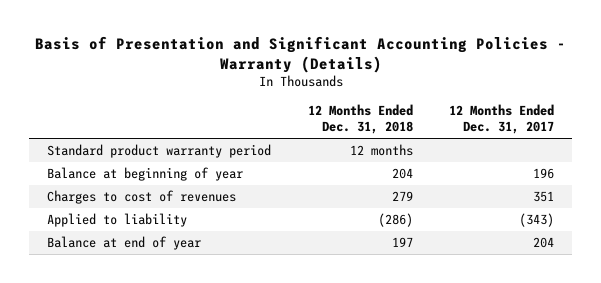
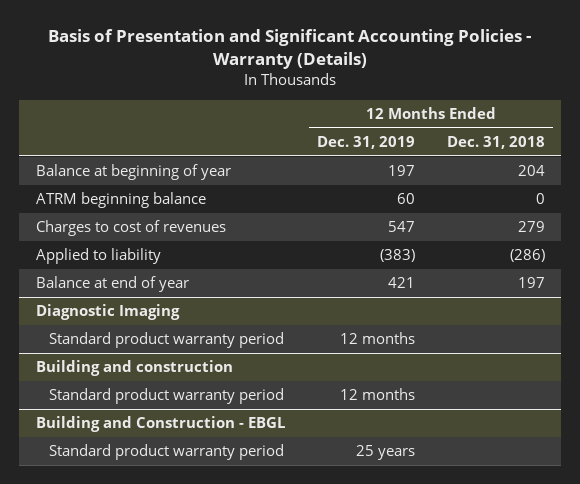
- | 12 Months Ended Dec. 31, 2018 | 12 Months Ended Dec. 31, 2017
+ | 12 Months Ended Dec. 31, 2019 | 12 Months Ended Dec. 31, 2018
- Standard product warranty period | 12 months |
+ ATRM beginning balance | 60 | 0
+ Diagnostic Imaging
+ Standard product warranty period | 12 months |
+ Building and construction
+ Standard product warranty period | 12 months |
+ Building and Construction - EBGL
+ Standard product warranty period | 25 years |

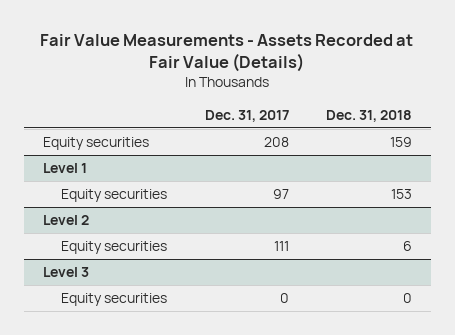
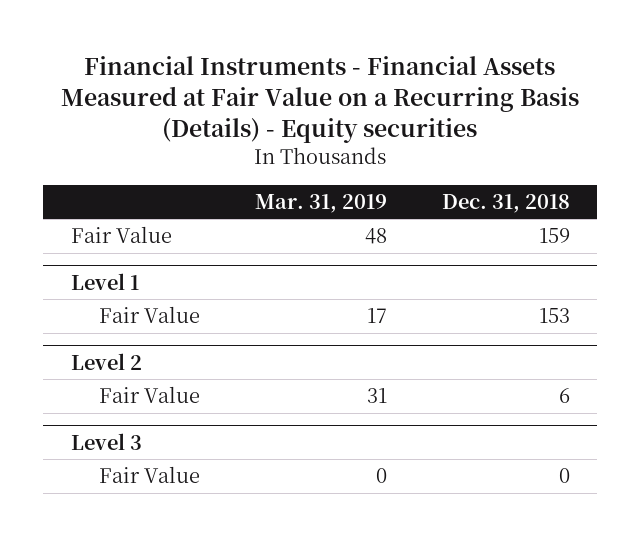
- Fair Value Measurements - Assets Recorded at Fair Value (Details)
+ Financial Instruments - Financial Assets Measured at Fair Value on a Recurring Basis (Details) - Equity securities
- | Dec. 31, 2017 | Dec. 31, 2018
+ | Mar. 31, 2019 | Dec. 31, 2018
- Equity securities | 208 | 159
+ Fair Value | 48 | 159
@ Level 1
- Equity securities | 97 | 153
+ Fair Value | 17 | 153
@ Level 2
- Equity securities | 111 | 6
+ Fair Value | 31 | 6
@ Level 3
- Equity securities | 0 | 0
+ Fair Value | 0 | 0

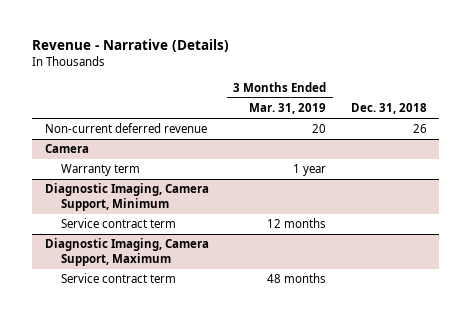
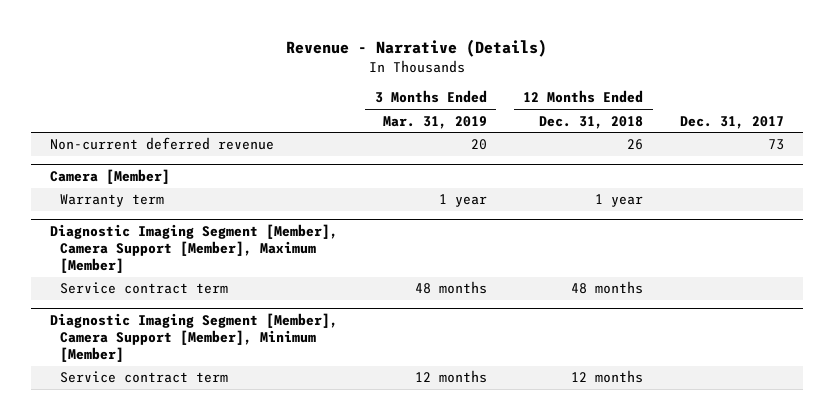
- | 3 Months Ended Mar. 31, 2019 | Dec. 31, 2018
+ | 3 Months Ended Mar. 31, 2019 | 12 Months Ended Dec. 31, 2018 | Dec. 31, 2017
- Camera
+ Camera [Member]
- Diagnostic Imaging, Camera Support, Minimum
- Service contract term | 12 months |
- Diagnostic Imaging, Camera Support, Maximum
+ Diagnostic Imaging Segment [Member], Camera Support [Member], Maximum [Member]
+ Diagnostic Imaging Segment [Member], Camera Support [Member], Minimum [Member]
+ Service contract term | 12 months | 12 months |

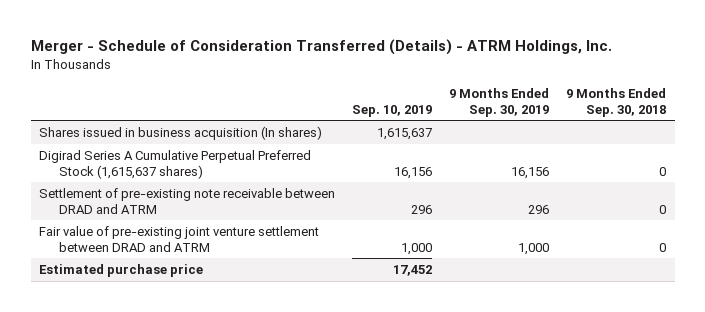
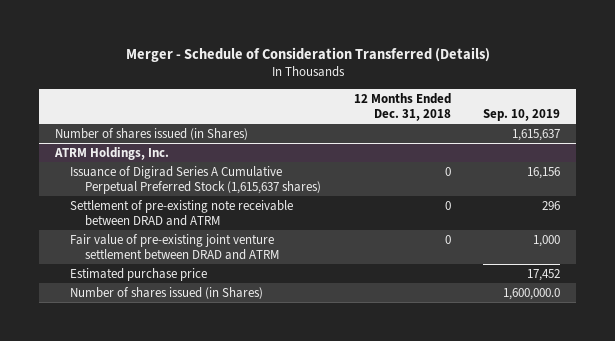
- Merger - Schedule of Consideration Transferred (Details) - ATRM Holdings, Inc.
+ Merger - Schedule of Consideration Transferred (Details)
- | Sep. 10, 2019 | 9 Months Ended Sep. 30, 2019 | 9 Months Ended Sep. 30, 2018
+ | 12 Months Ended Dec. 31, 2018 | Sep. 10, 2019
- Shares issued in business acquisition (In shares) | 1,615,637 | |
- Digirad Series A Cumulative Perpetual Preferred Stock (1,615,637 shares) | 16,156 | 16,156 | 0
+ Number of shares issued (in Shares) | | 1,615,637
+ ATRM Holdings, Inc.
+ Issuance of Digirad Series A Cumulative Perpetual Preferred Stock (1,615,637 shares) | 0 | 16,156
+ Number of shares issued (in Shares) | | 1,600,000.0

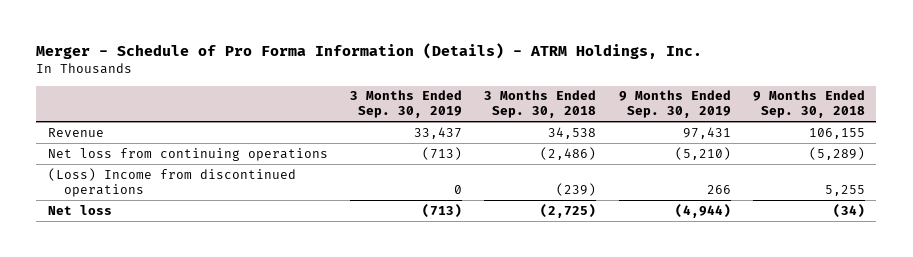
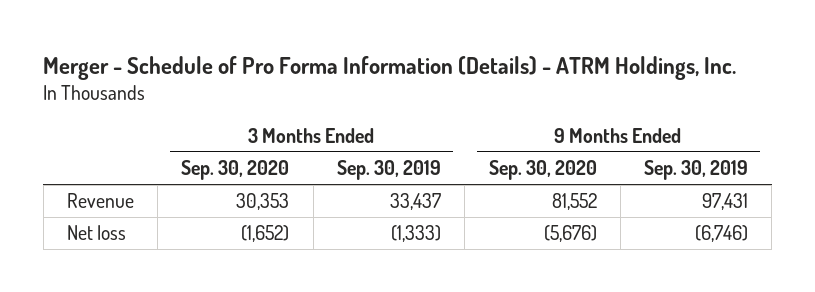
- | 3 Months Ended Sep. 30, 2019 | 3 Months Ended Sep. 30, 2018 | 9 Months Ended Sep. 30, 2019 | 9 Months Ended Sep. 30, 2018
+ | 3 Months Ended Sep. 30, 2020 | 3 Months Ended Sep. 30, 2019 | 9 Months Ended Sep. 30, 2020 | 9 Months Ended Sep. 30, 2019
- Net loss from continuing operations | (713) | (2,486) | (5,210) | (5,289)
- (Loss) Income from discontinued operations | 0 | (239) | 266 | 5,255
- Net loss | (713) | (2,725) | (4,944) | (34)
+ Net loss | (1,652) | (1,333) | (5,676) | (6,746)

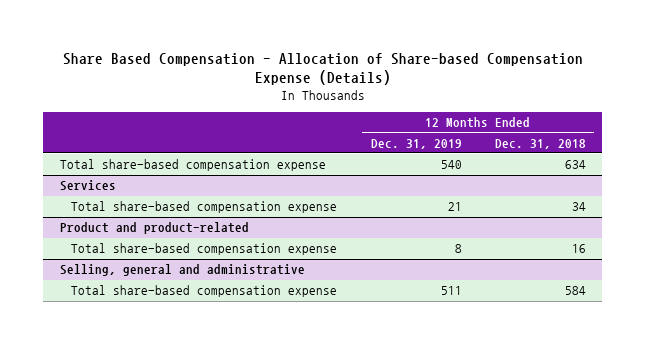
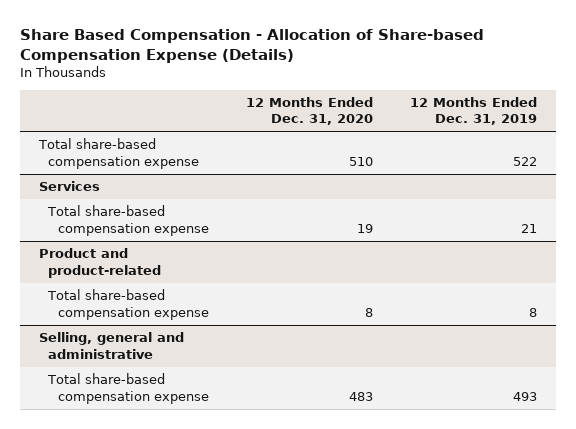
- | 12 Months Ended Dec. 31, 2019 | 12 Months Ended Dec. 31, 2018
+ | 12 Months Ended Dec. 31, 2020 | 12 Months Ended Dec. 31, 2019
- Total share-based compensation expense | 540 | 634
+ Total share-based compensation expense | 510 | 522
@ Selling, general and administrative
- Total share-based compensation expense | 511 | 584
+ Total share-based compensation expense | 483 | 493

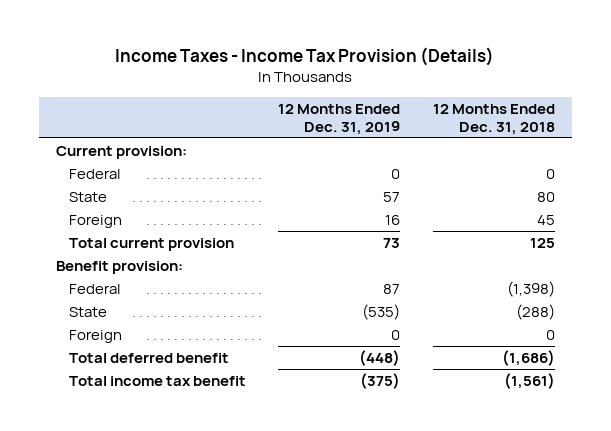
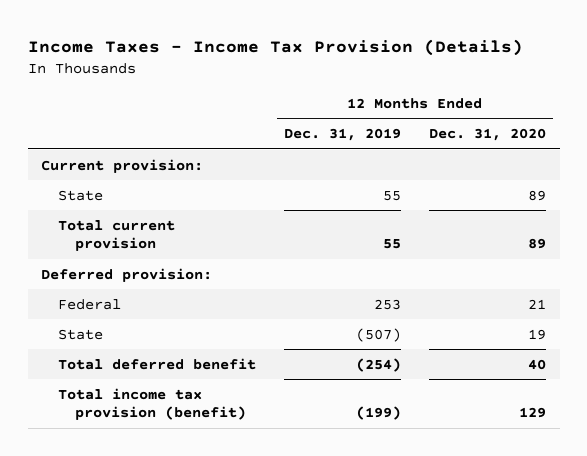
- | 12 Months Ended Dec. 31, 2019 | 12 Months Ended Dec. 31, 2018
+ | 12 Months Ended Dec. 31, 2019 | 12 Months Ended Dec. 31, 2020
- Federal | 0 | 0
- State | 57 | 80
- Foreign | 16 | 45
- Total current provision | 73 | 125
- Benefit provision:
- Federal | 87 | (1,398)
- State | (535) | (288)
- Foreign | 0 | 0
- Total deferred benefit | (448) | (1,686)
- Total income tax benefit | (375) | (1,561)
+ State | 55 | 89
+ Total current provision | 55 | 89
+ Deferred provision:
+ Federal | 253 | 21
+ State | (507) | 19
+ Total deferred benefit | (254) | 40
+ Total income tax provision (benefit) | (199) | 129

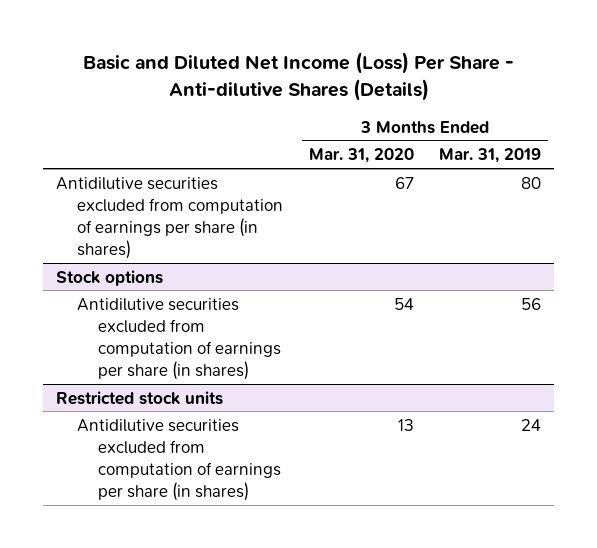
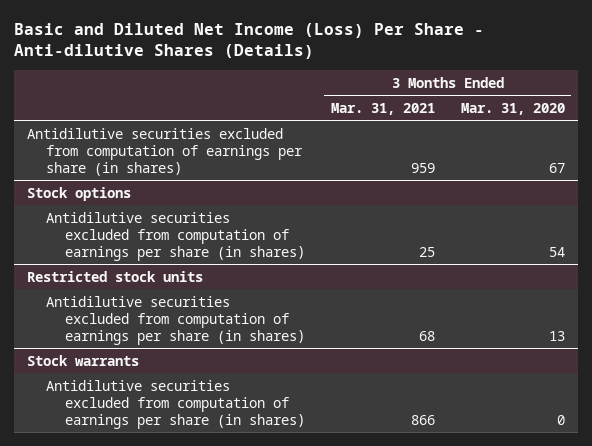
- | 3 Months Ended Mar. 31, 2020 | 3 Months Ended Mar. 31, 2019
+ | 3 Months Ended Mar. 31, 2021 | 3 Months Ended Mar. 31, 2020
+ Stock warrants
+ Antidilutive securities excluded from computation of earnings per share (in shares) | 866 | 0

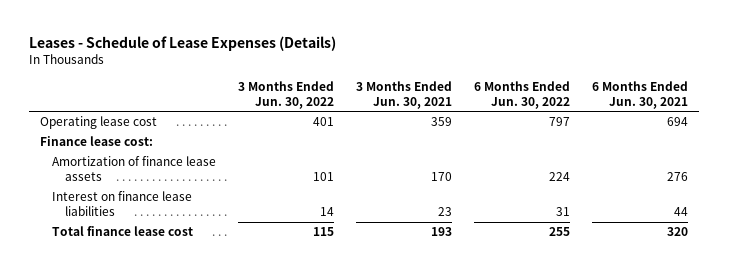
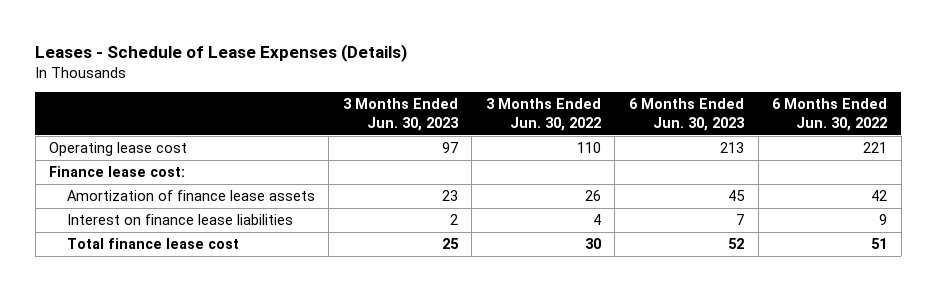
- | 3 Months Ended Jun. 30, 2022 | 3 Months Ended Jun. 30, 2021 | 6 Months Ended Jun. 30, 2022 | 6 Months Ended Jun. 30, 2021
+ | 3 Months Ended Jun. 30, 2023 | 3 Months Ended Jun. 30, 2022 | 6 Months Ended Jun. 30, 2023 | 6 Months Ended Jun. 30, 2022
- Operating lease cost | 401 | 359 | 797 | 694
+ Operating lease cost | 97 | 110 | 213 | 221
- Amortization of finance lease assets | 101 | 170 | 224 | 276
- Interest on finance lease liabilities | 14 | 23 | 31 | 44
- Total finance lease cost | 115 | 193 | 255 | 320
+ Amortization of finance lease assets | 23 | 26 | 45 | 42
+ Interest on finance lease liabilities | 2 | 4 | 7 | 9
+ Total finance lease cost | 25 | 30 | 52 | 51

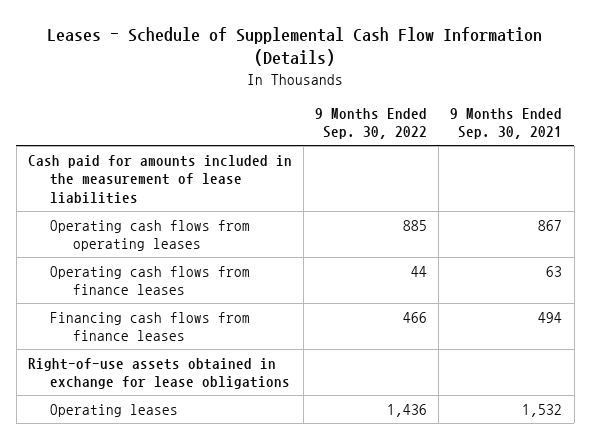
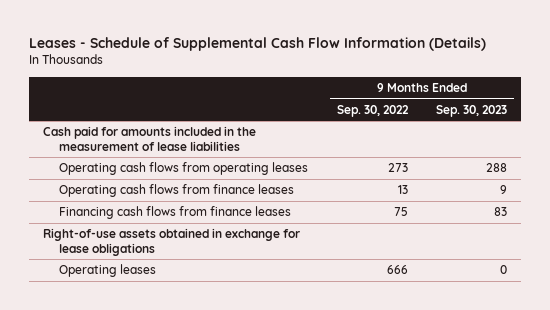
- | 9 Months Ended Sep. 30, 2022 | 9 Months Ended Sep. 30, 2021
+ | 9 Months Ended Sep. 30, 2022 | 9 Months Ended Sep. 30, 2023
- Operating cash flows from operating leases | 885 | 867
- Operating cash flows from finance leases | 44 | 63
- Financing cash flows from finance leases | 466 | 494
+ Operating cash flows from operating leases | 273 | 288
+ Operating cash flows from finance leases | 13 | 9
+ Financing cash flows from finance leases | 75 | 83
- Operating leases | 1,436 | 1,532
+ Operating leases | 666 | 0

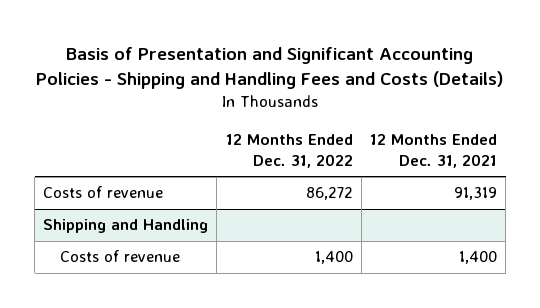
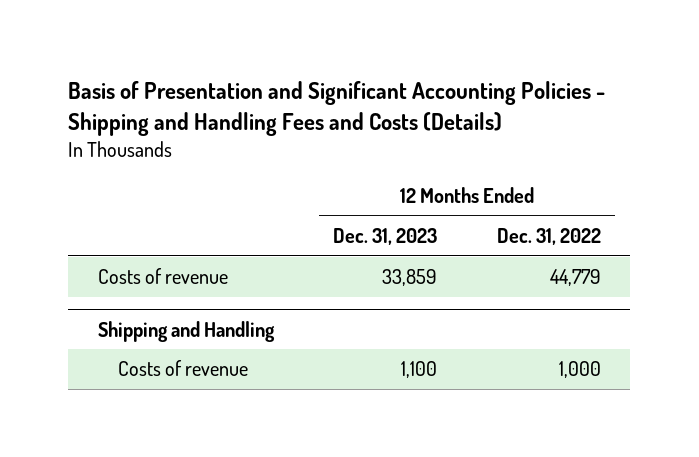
- | 12 Months Ended Dec. 31, 2022 | 12 Months Ended Dec. 31, 2021
+ | 12 Months Ended Dec. 31, 2023 | 12 Months Ended Dec. 31, 2022
- Costs of revenue | 86,272 | 91,319
+ Costs of revenue | 33,859 | 44,779
@ Shipping and Handling
- Costs of revenue | 1,400 | 1,400
+ Costs of revenue | 1,100 | 1,000

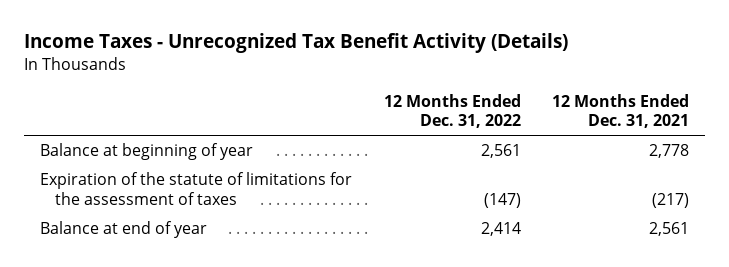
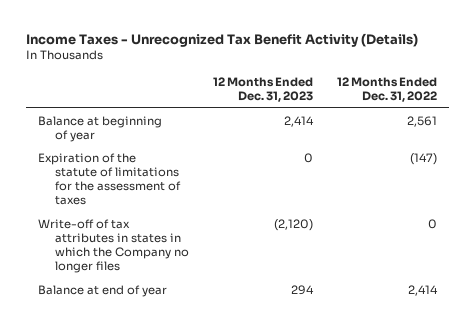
- | 12 Months Ended Dec. 31, 2022 | 12 Months Ended Dec. 31, 2021
+ | 12 Months Ended Dec. 31, 2023 | 12 Months Ended Dec. 31, 2022
+ Write-off of tax attributes in states in which the Company no longer files | (2,120) | 0

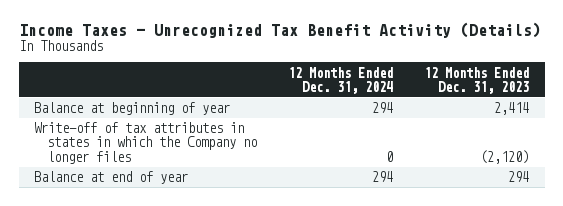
- | 12 Months Ended Dec. 31, 2023 | 12 Months Ended Dec. 31, 2022
+ | 12 Months Ended Dec. 31, 2024 | 12 Months Ended Dec. 31, 2023
- Expiration of the statute of limitations for the assessment of taxes | 0 | (147)

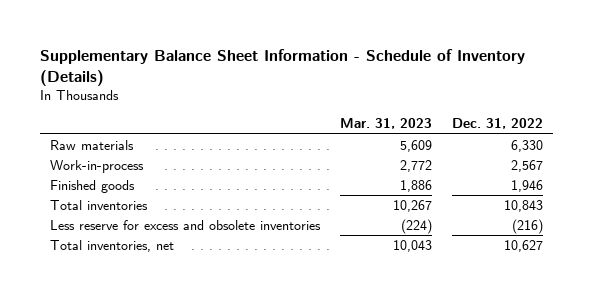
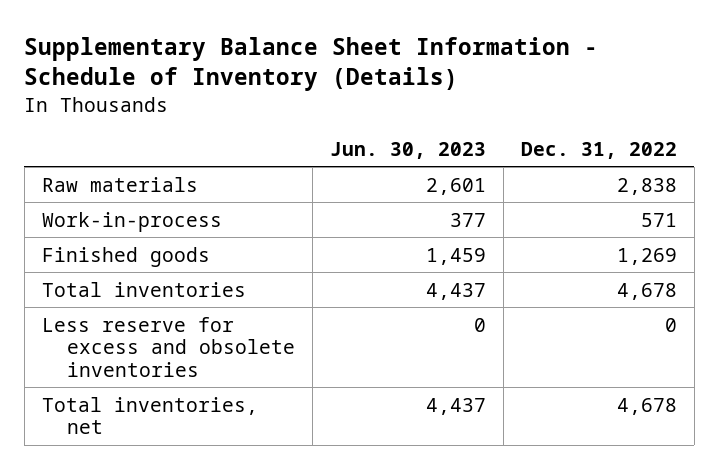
- | Mar. 31, 2023 | Dec. 31, 2022
+ | Jun. 30, 2023 | Dec. 31, 2022
- Raw materials | 5,609 | 6,330
- Work-in-process | 2,772 | 2,567
- Finished goods | 1,886 | 1,946
- Total inventories | 10,267 | 10,843
- Less reserve for excess and obsolete inventories | (224) | (216)
- Total inventories, net | 10,043 | 10,627
+ Raw materials | 2,601 | 2,838
+ Work-in-process | 377 | 571
+ Finished goods | 1,459 | 1,269
+ Total inventories | 4,437 | 4,678
+ Less reserve for excess and obsolete inventories | 0 | 0
+ Total inventories, net | 4,437 | 4,678

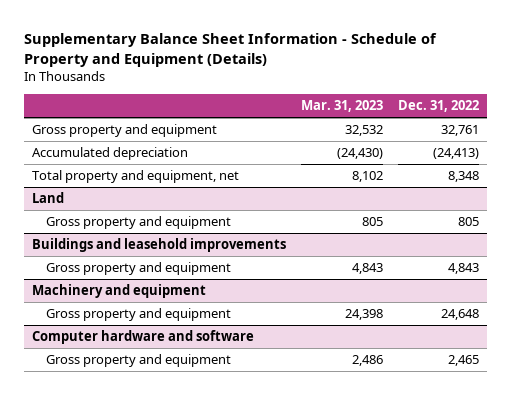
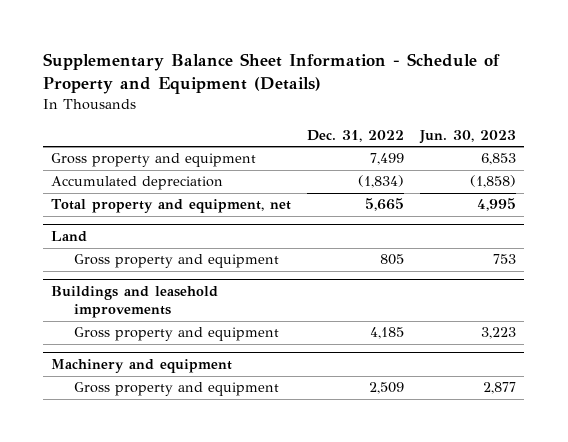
- | Mar. 31, 2023 | Dec. 31, 2022
+ | Dec. 31, 2022 | Jun. 30, 2023
- Gross property and equipment | 32,532 | 32,761
- Accumulated depreciation | (24,430) | (24,413)
- Total property and equipment, net | 8,102 | 8,348
+ Gross property and equipment | 7,499 | 6,853
+ Accumulated depreciation | (1,834) | (1,858)
+ Total property and equipment, net | 5,665 | 4,995
@ Buildings and leasehold improvements
- Gross property and equipment | 4,843 | 4,843
+ Gross property and equipment | 4,185 | 3,223
@ Machinery and equipment
- Gross property and equipment | 24,398 | 24,648
- Computer hardware and software
- Gross property and equipment | 2,486 | 2,465
@ Machinery and equipment
+ Gross property and equipment | 2,509 | 2,877

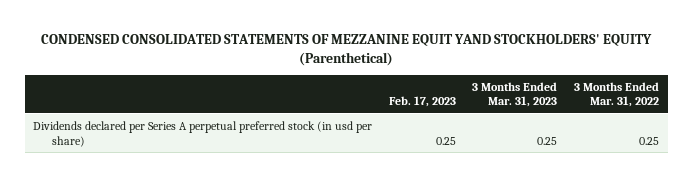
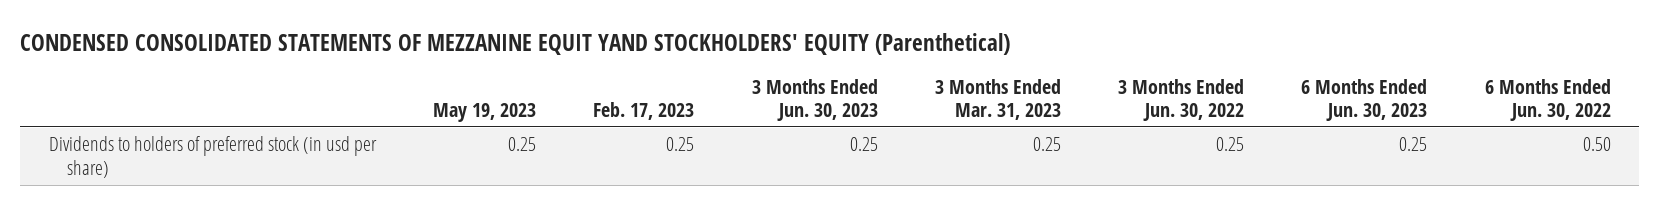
- | Feb. 17, 2023 | 3 Months Ended Mar. 31, 2023 | 3 Months Ended Mar. 31, 2022
+ | May 19, 2023 | Feb. 17, 2023 | 3 Months Ended Jun. 30, 2023 | 3 Months Ended Mar. 31, 2023 | 3 Months Ended Jun. 30, 2022 | 6 Months Ended Jun. 30, 2023 | 6 Months Ended Jun. 30, 2022
- Dividends declared per Series A perpetual preferred stock (in usd per share) | 0.25 | 0.25 | 0.25
+ Dividends to holders of preferred stock (in usd per share) | 0.25 | 0.25 | 0.25 | 0.25 | 0.25 | 0.25 | 0.50

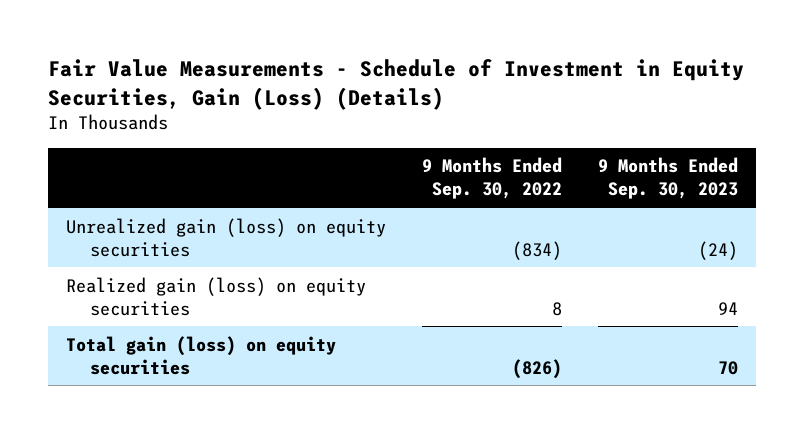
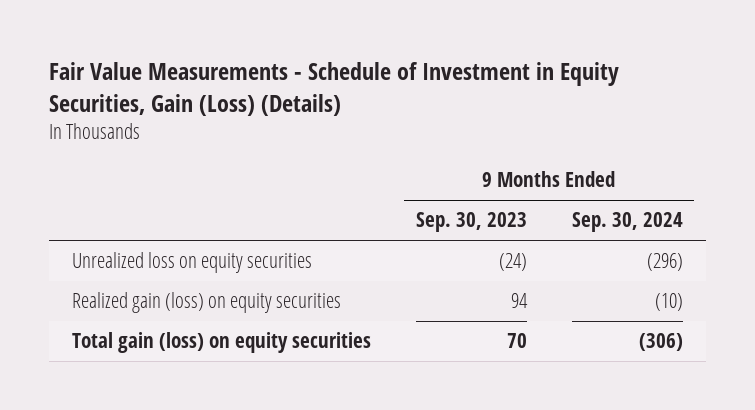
- | 9 Months Ended Sep. 30, 2022 | 9 Months Ended Sep. 30, 2023
+ | 9 Months Ended Sep. 30, 2023 | 9 Months Ended Sep. 30, 2024
- Unrealized gain (loss) on equity securities | (834) | (24)
+ Unrealized loss on equity securities | (24) | (296)

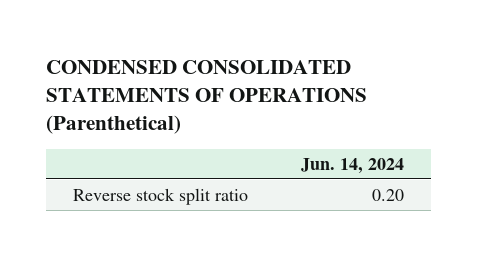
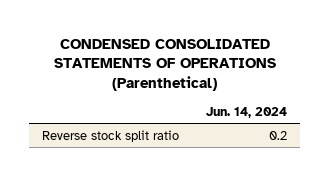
- Reverse stock split ratio | 0.20
+ Reverse stock split ratio | 0.2

